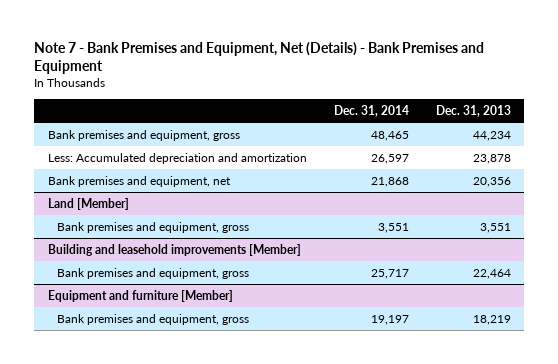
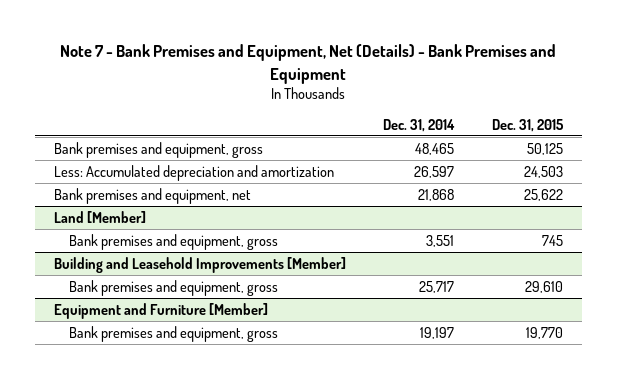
- | Dec. 31, 2014 | Dec. 31, 2013
+ | Dec. 31, 2014 | Dec. 31, 2015
- Building and leasehold improvements [Member]
+ Building and Leasehold Improvements [Member]
- Equipment and furniture [Member]
+ Equipment and Furniture [Member]

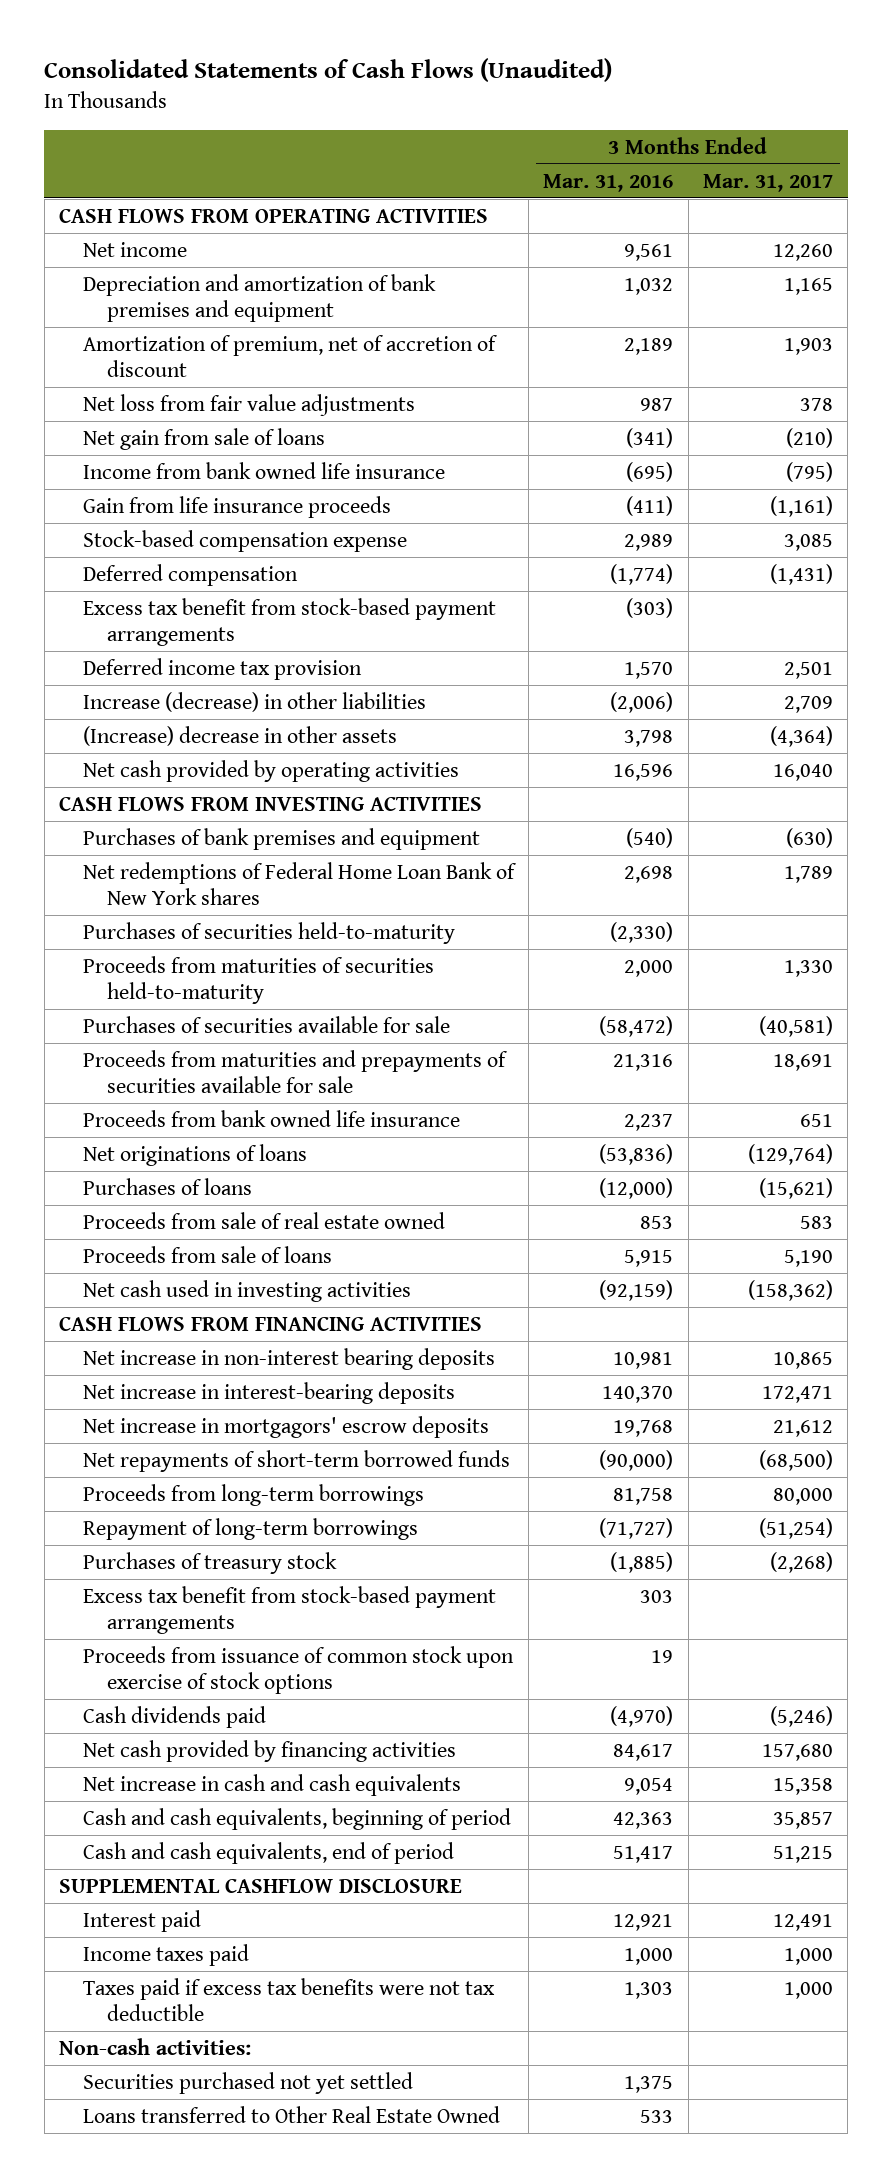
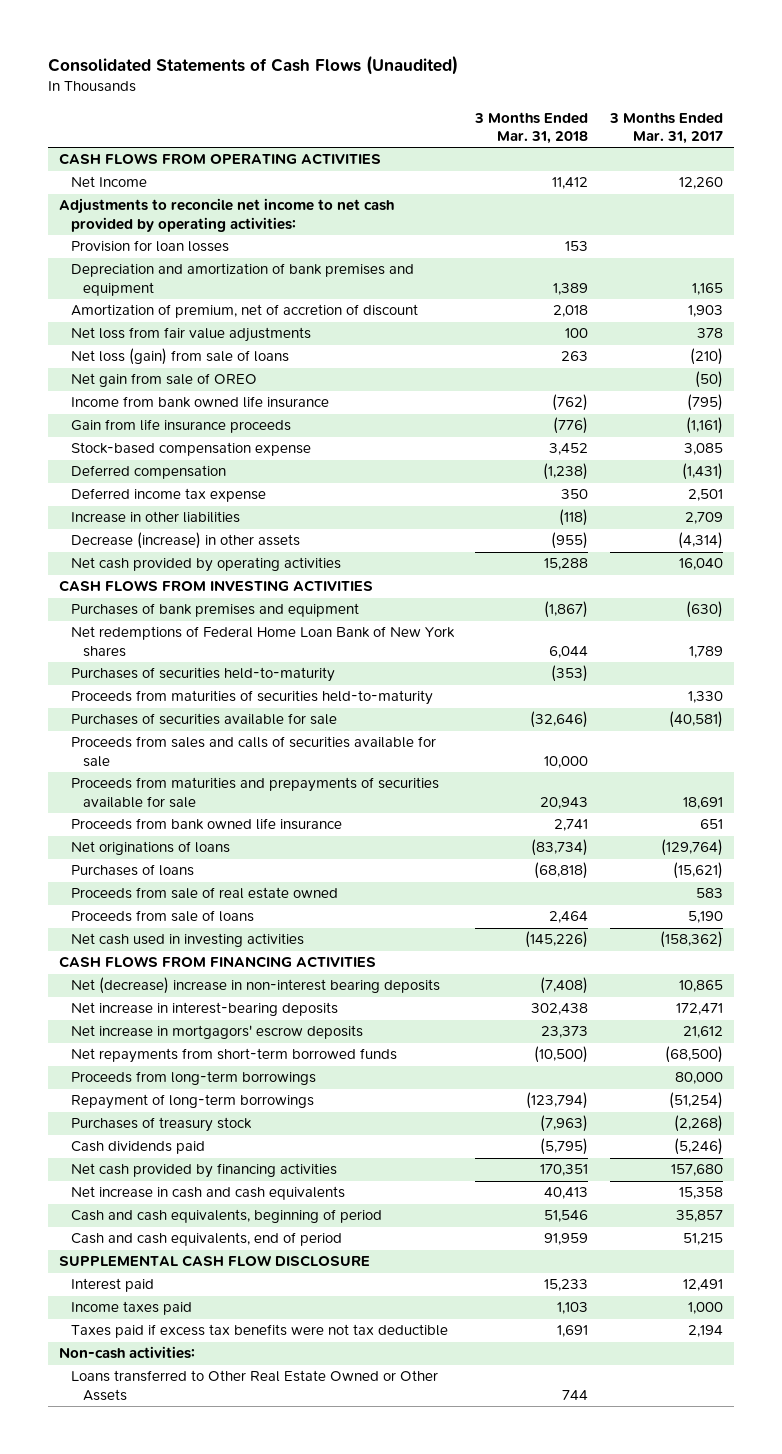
- | 3 Months Ended Mar. 31, 2016 | 3 Months Ended Mar. 31, 2017
+ | 3 Months Ended Mar. 31, 2018 | 3 Months Ended Mar. 31, 2017
- Net income | 9,561 | 12,260
+ Net Income | 11,412 | 12,260
+ Adjustments to reconcile net income to net cash provided by operating activities:
+ Provision for loan losses | 153 |
- Net gain from sale of loans | (341) | (210)
+ Net loss (gain) from sale of loans | 263 | (210)
+ Net gain from sale of OREO | | (50)
- Excess tax benefit from stock-based payment arrangements | (303) |
- Deferred income tax provision | 1,570 | 2,501
- Increase (decrease) in other liabilities | (2,006) | 2,709
- (Increase) decrease in other assets | 3,798 | (4,364)
+ Deferred income tax expense | 350 | 2,501
+ Increase in other liabilities | (118) | 2,709
+ Decrease (increase) in other assets | (955) | (4,314)
+ Proceeds from sales and calls of securities available for sale | 10,000 |
- Net increase in non-interest bearing deposits | 10,981 | 10,865
+ Net (decrease) increase in non-interest bearing deposits | (7,408) | 10,865
- Net repayments of short-term borrowed funds | (90,000) | (68,500)
+ Net repayments from short-term borrowed funds | (10,500) | (68,500)
- Excess tax benefit from stock-based payment arrangements | 303 |
- Proceeds from issuance of common stock upon exercise of stock options | 19 |
- SUPPLEMENTAL CASHFLOW DISCLOSURE
+ SUPPLEMENTAL CASH FLOW DISCLOSURE
- Taxes paid if excess tax benefits were not tax deductible | 1,303 | 1,000
+ Taxes paid if excess tax benefits were not tax deductible | 1,691 | 2,194
- Securities purchased not yet settled | 1,375 |
- Loans transferred to Other Real Estate Owned | 533 |
+ Loans transferred to Other Real Estate Owned or Other Assets | 744 |

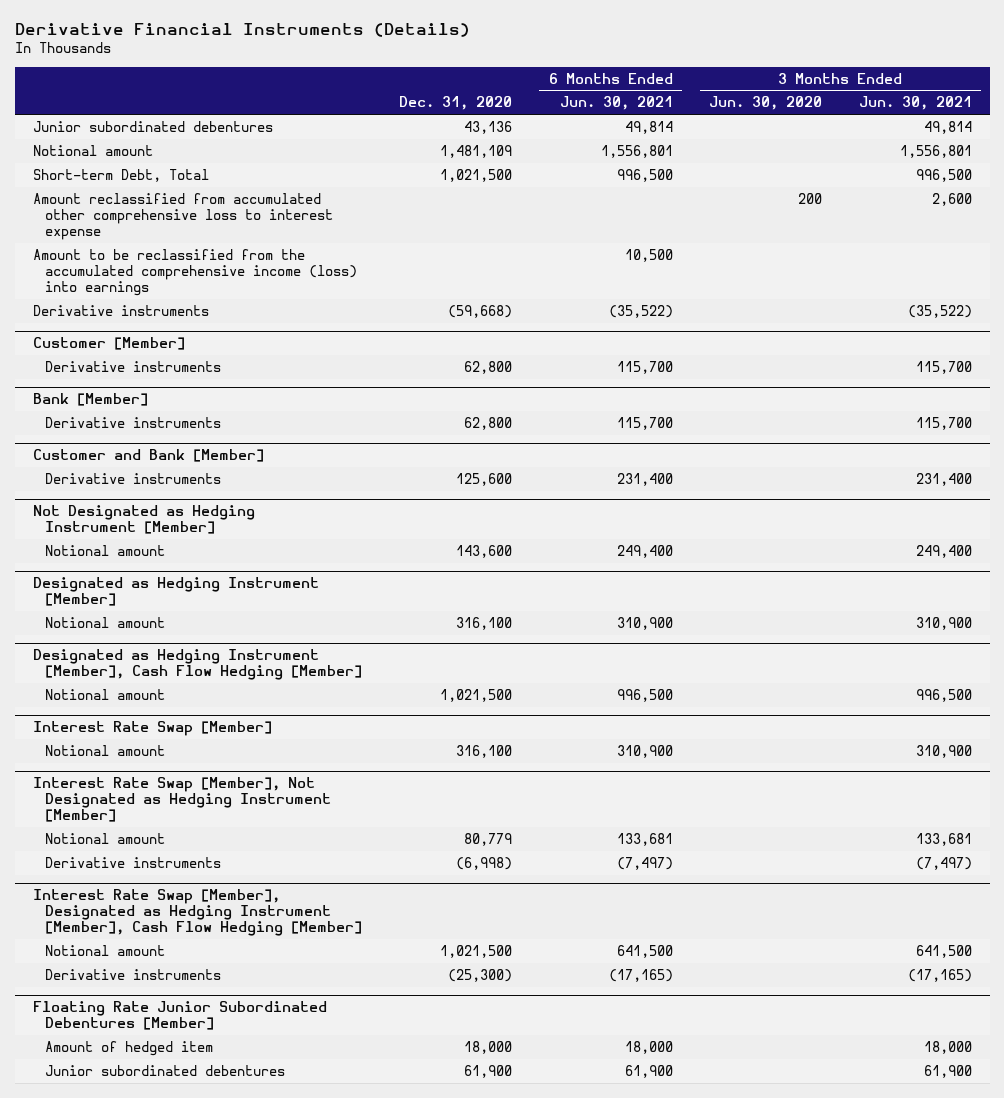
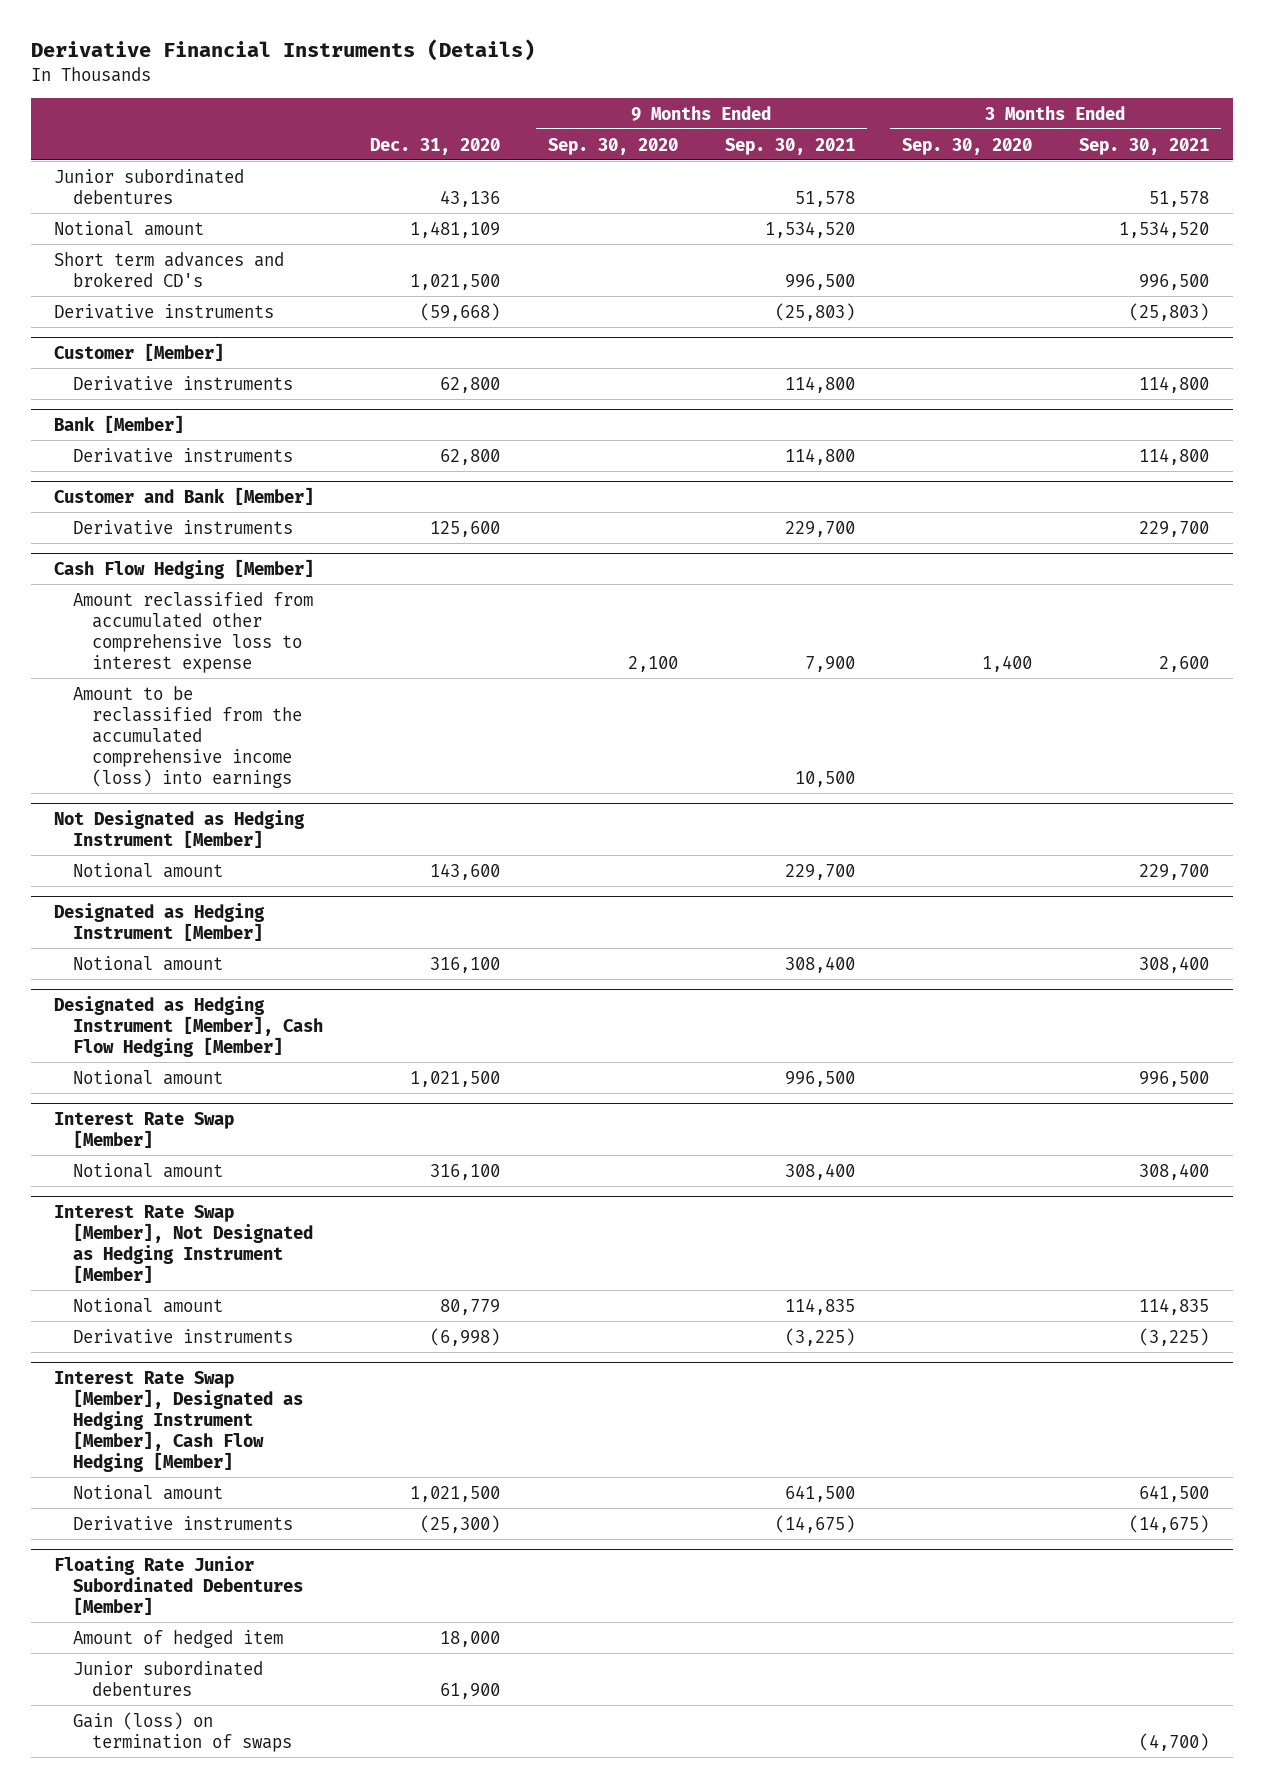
- | Dec. 31, 2020 | 6 Months Ended Jun. 30, 2021 | 3 Months Ended Jun. 30, 2020 | 3 Months Ended Jun. 30, 2021
+ | Dec. 31, 2020 | 9 Months Ended Sep. 30, 2020 | 9 Months Ended Sep. 30, 2021 | 3 Months Ended Sep. 30, 2020 | 3 Months Ended Sep. 30, 2021
- Short-term Debt, Total | 1,021,500 | 996,500 | | 996,500
- Amount reclassified from accumulated other comprehensive loss to interest expense | | | 200 | 2,600
- Amount to be reclassified from the accumulated comprehensive income (loss) into earnings | | 10,500 | |
+ Short term advances and brokered CD's | 1,021,500 | | 996,500 | | 996,500
+ Cash Flow Hedging [Member]
+ Amount reclassified from accumulated other comprehensive loss to interest expense | | 2,100 | 7,900 | 1,400 | 2,600
+ Amount to be reclassified from the accumulated comprehensive income (loss) into earnings | | | 10,500 | |
@ Floating Rate Junior Subordinated Debentures [Member]
+ Gain (loss) on termination of swaps | | | | | (4,700)

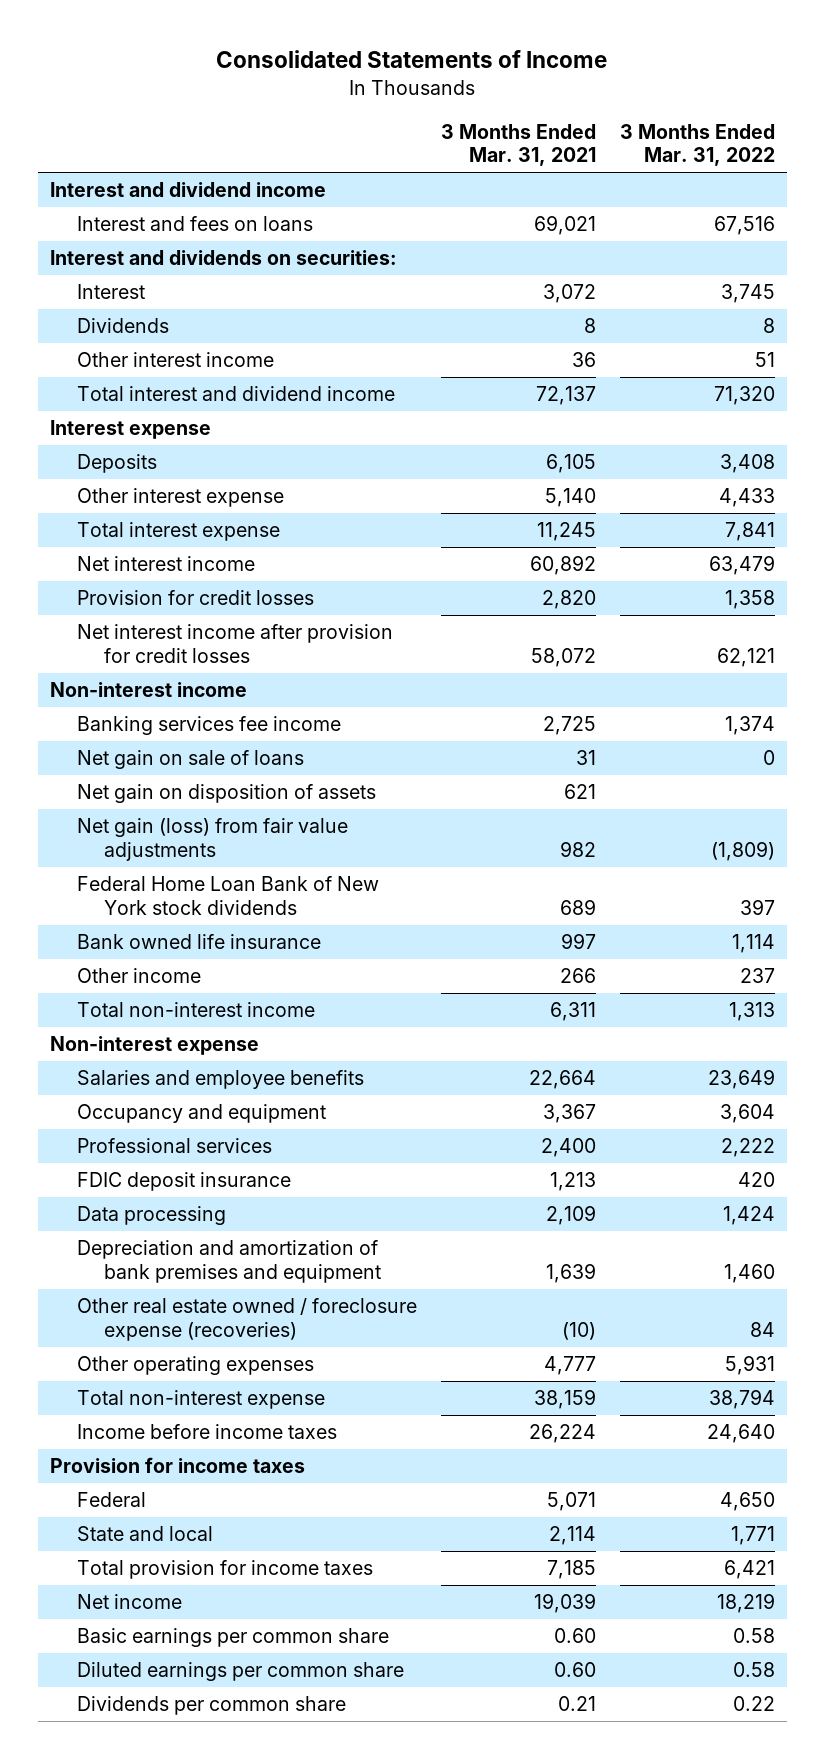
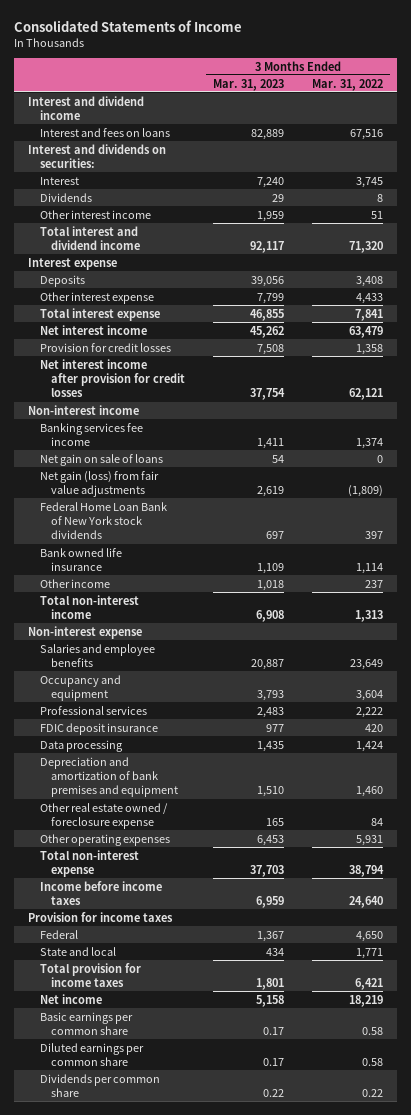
- | 3 Months Ended Mar. 31, 2021 | 3 Months Ended Mar. 31, 2022
+ | 3 Months Ended Mar. 31, 2023 | 3 Months Ended Mar. 31, 2022
- Net gain on disposition of assets | 621 |
- Other real estate owned / foreclosure expense (recoveries) | (10) | 84
+ Other real estate owned / foreclosure expense | 165 | 84

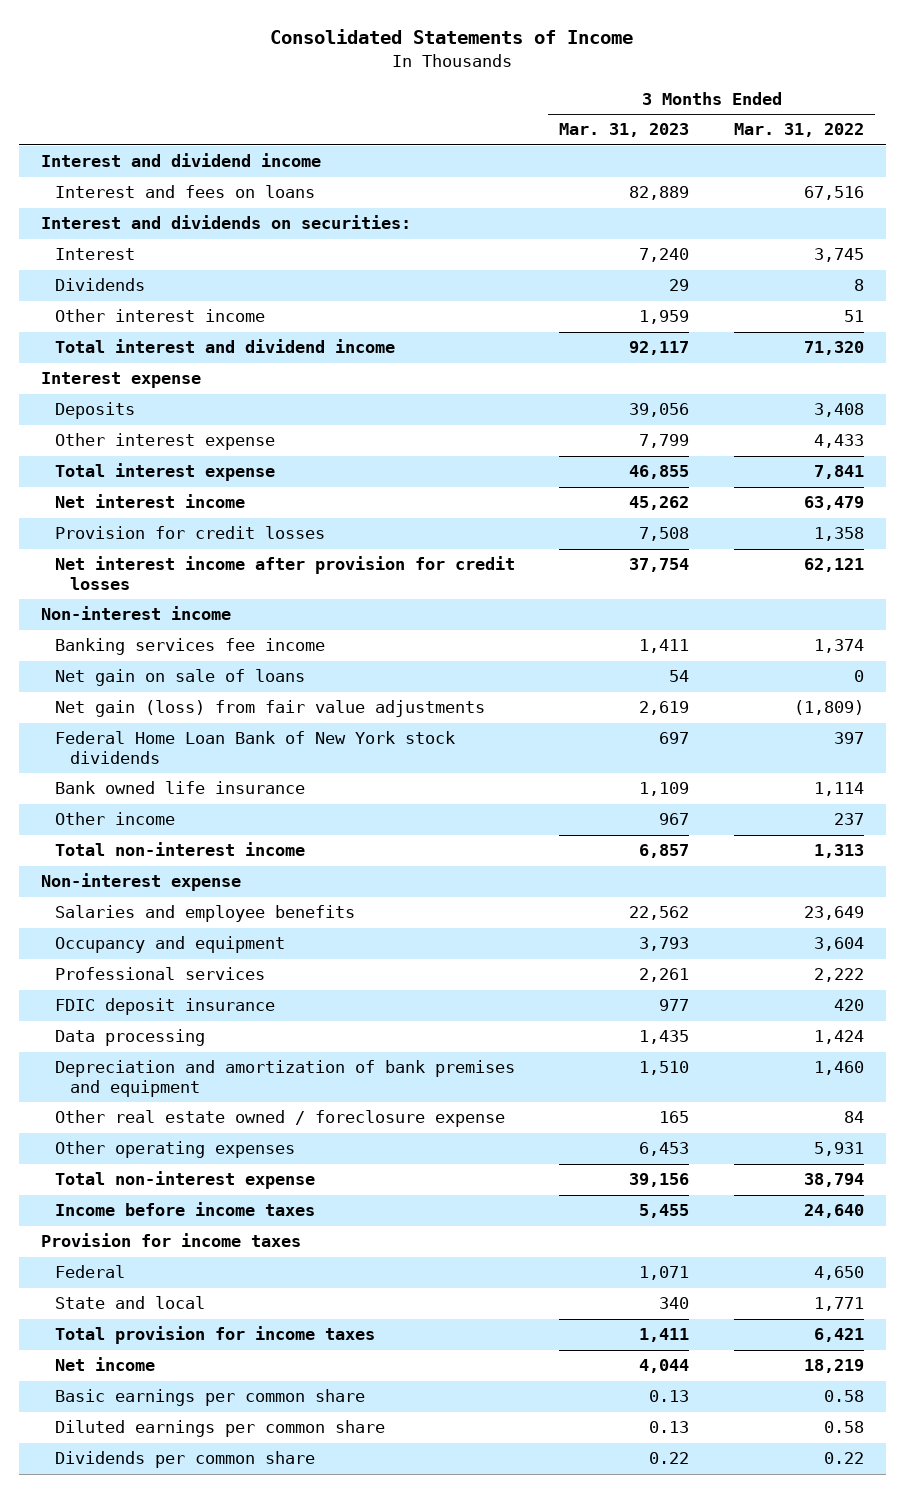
- Other income | 1,018 | 237
- Total non-interest income | 6,908 | 1,313
+ Other income | 967 | 237
+ Total non-interest income | 6,857 | 1,313
- Salaries and employee benefits | 20,887 | 23,649
+ Salaries and employee benefits | 22,562 | 23,649
- Professional services | 2,483 | 2,222
+ Professional services | 2,261 | 2,222
- Total non-interest expense | 37,703 | 38,794
- Income before income taxes | 6,959 | 24,640
+ Total non-interest expense | 39,156 | 38,794
+ Income before income taxes | 5,455 | 24,640
- Federal | 1,367 | 4,650
- State and local | 434 | 1,771
- Total provision for income taxes | 1,801 | 6,421
- Net income | 5,158 | 18,219
- Basic earnings per common share | 0.17 | 0.58
- Diluted earnings per common share | 0.17 | 0.58
+ Federal | 1,071 | 4,650
+ State and local | 340 | 1,771
+ Total provision for income taxes | 1,411 | 6,421
+ Net income | 4,044 | 18,219
+ Basic earnings per common share | 0.13 | 0.58
+ Diluted earnings per common share | 0.13 | 0.58

